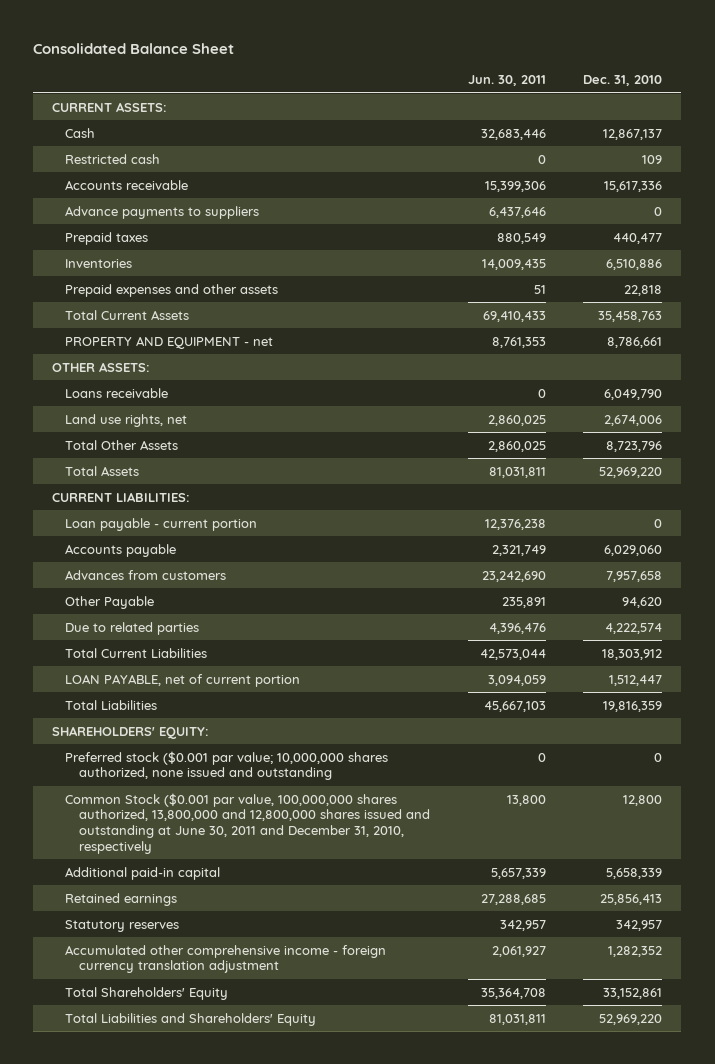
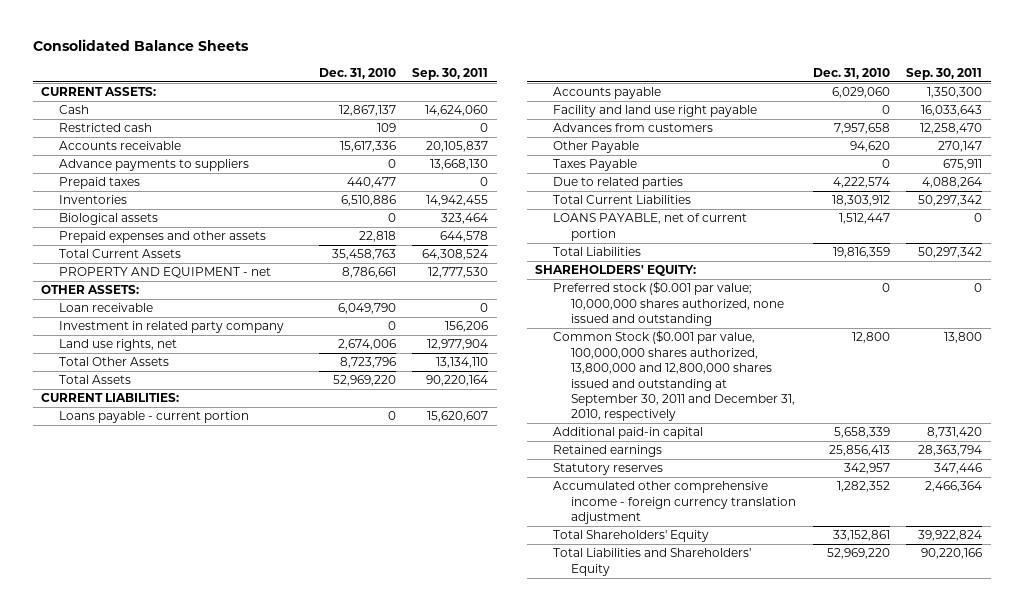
- Consolidated Balance Sheet
+ Consolidated Balance Sheets
- | Jun. 30, 2011 | Dec. 31, 2010
+ | Dec. 31, 2010 | Sep. 30, 2011
+ Biological assets | 0 | 323,464
- Loans receivable | 0 | 6,049,790
+ Loan receivable | 6,049,790 | 0
+ Investment in related party company | 0 | 156,206
- Loan payable - current portion | 12,376,238 | 0
+ Loans payable - current portion | 0 | 15,620,607
+ Facility and land use right payable | 0 | 16,033,643
+ Taxes Payable | 0 | 675,911
- LOAN PAYABLE, net of current portion | 3,094,059 | 1,512,447
+ LOANS PAYABLE, net of current portion | 1,512,447 | 0
- Common Stock ($0.001 par value, 100,000,000 shares authorized, 13,800,000 and 12,800,000 shares issued and outstanding at June 30, 2011 and December 31, 2010, respectively | 13,800 | 12,800
+ Common Stock ($0.001 par value, 100,000,000 shares authorized, 13,800,000 and 12,800,000 shares issued and outstanding at September 30, 2011 and December 31, 2010, respectively | 12,800 | 13,800

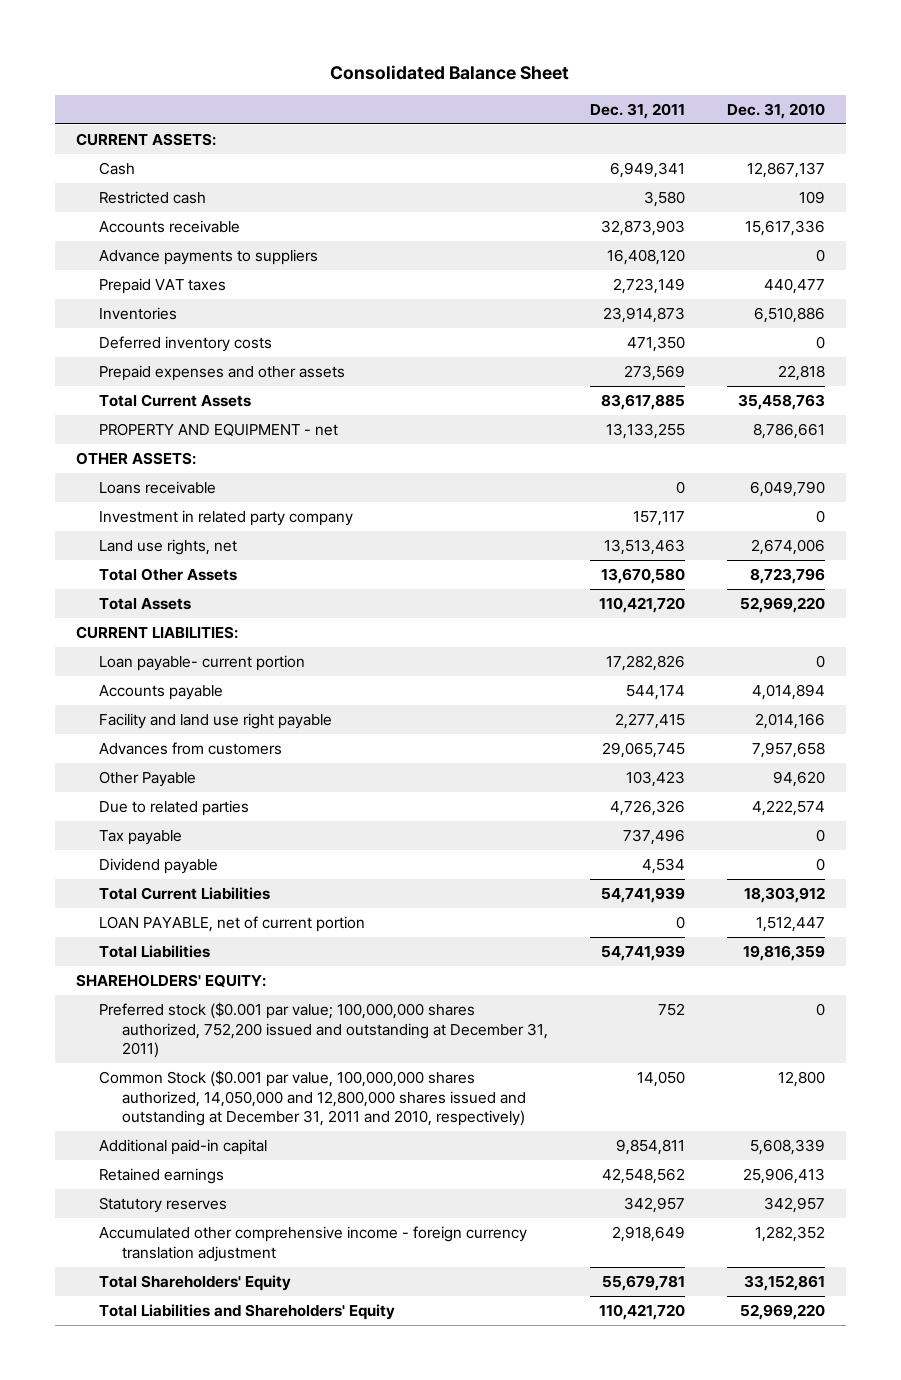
- Consolidated Balance Sheets
+ Consolidated Balance Sheet
- | Dec. 31, 2010 | Sep. 30, 2011
+ | Dec. 31, 2011 | Dec. 31, 2010
- Prepaid taxes | 440,477 | 0
+ Prepaid VAT taxes | 2,723,149 | 440,477
- Biological assets | 0 | 323,464
+ Deferred inventory costs | 471,350 | 0
- Loan receivable | 6,049,790 | 0
+ Loans receivable | 0 | 6,049,790
- Loans payable - current portion | 0 | 15,620,607
- Accounts payable | 6,029,060 | 1,350,300
- Facility and land use right payable | 0 | 16,033,643
+ Loan payable- current portion | 17,282,826 | 0
+ Accounts payable | 544,174 | 4,014,894
+ Facility and land use right payable | 2,277,415 | 2,014,166
- Taxes Payable | 0 | 675,911
+ Tax payable | 737,496 | 0
+ Dividend payable | 4,534 | 0
- LOANS PAYABLE, net of current portion | 1,512,447 | 0
+ LOAN PAYABLE, net of current portion | 0 | 1,512,447
- Preferred stock ($0.001 par value; 10,000,000 shares authorized, none issued and outstanding | 0 | 0
- Common Stock ($0.001 par value, 100,000,000 shares authorized, 13,800,000 and 12,800,000 shares issued and outstanding at September 30, 2011 and December 31, 2010, respectively | 12,800 | 13,800
- Additional paid-in capital | 5,658,339 | 8,731,420
- Retained earnings | 25,856,413 | 28,363,794
+ Preferred stock ($0.001 par value; 100,000,000 shares authorized, 752,200 issued and outstanding at December 31, 2011) | 752 | 0
+ Common Stock ($0.001 par value, 100,000,000 shares authorized, 14,050,000 and 12,800,000 shares issued and outstanding at December 31, 2011 and 2010, respectively) | 14,050 | 12,800
+ Additional paid-in capital | 9,854,811 | 5,608,339
+ Retained earnings | 42,548,562 | 25,906,413

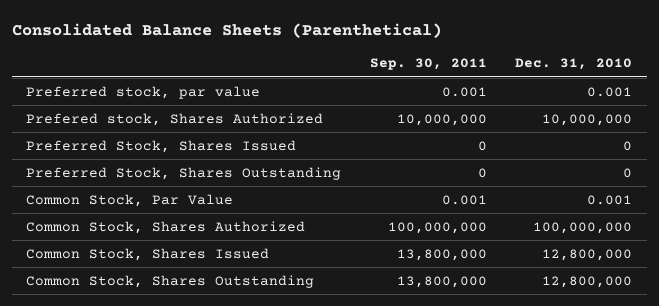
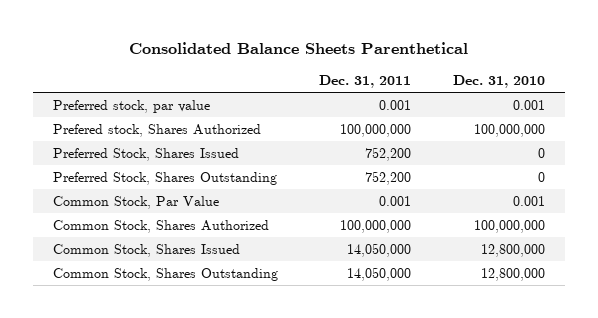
- Consolidated Balance Sheets (Parenthetical)
+ Consolidated Balance Sheets Parenthetical
- | Sep. 30, 2011 | Dec. 31, 2010
+ | Dec. 31, 2011 | Dec. 31, 2010
- Prefered stock, Shares Authorized | 10,000,000 | 10,000,000
+ Prefered stock, Shares Authorized | 100,000,000 | 100,000,000

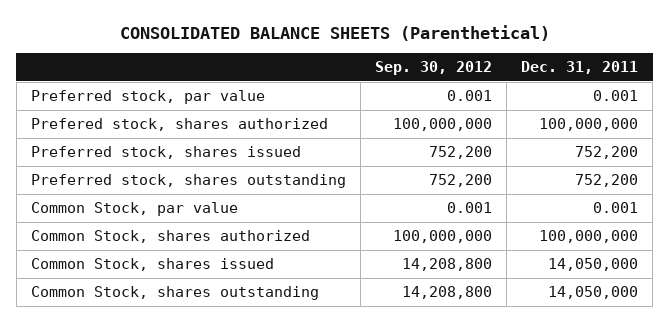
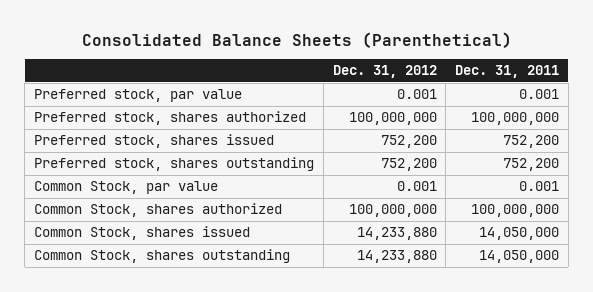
- CONSOLIDATED BALANCE SHEETS (Parenthetical)
+ Consolidated Balance Sheets (Parenthetical)
- | Sep. 30, 2012 | Dec. 31, 2011
+ | Dec. 31, 2012 | Dec. 31, 2011
- Prefered stock, shares authorized | 100,000,000 | 100,000,000
+ Preferred stock, shares authorized | 100,000,000 | 100,000,000

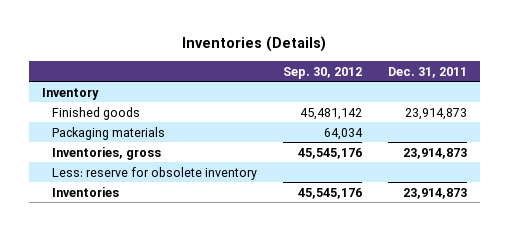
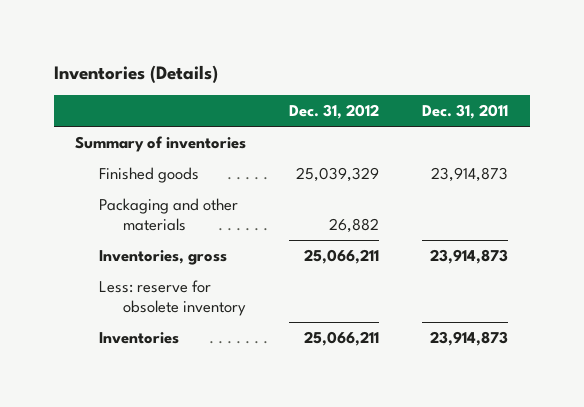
- | Sep. 30, 2012 | Dec. 31, 2011
+ | Dec. 31, 2012 | Dec. 31, 2011
- Inventory
+ Summary of inventories
- Packaging materials | 64,034 |
+ Packaging and other materials | 26,882 |

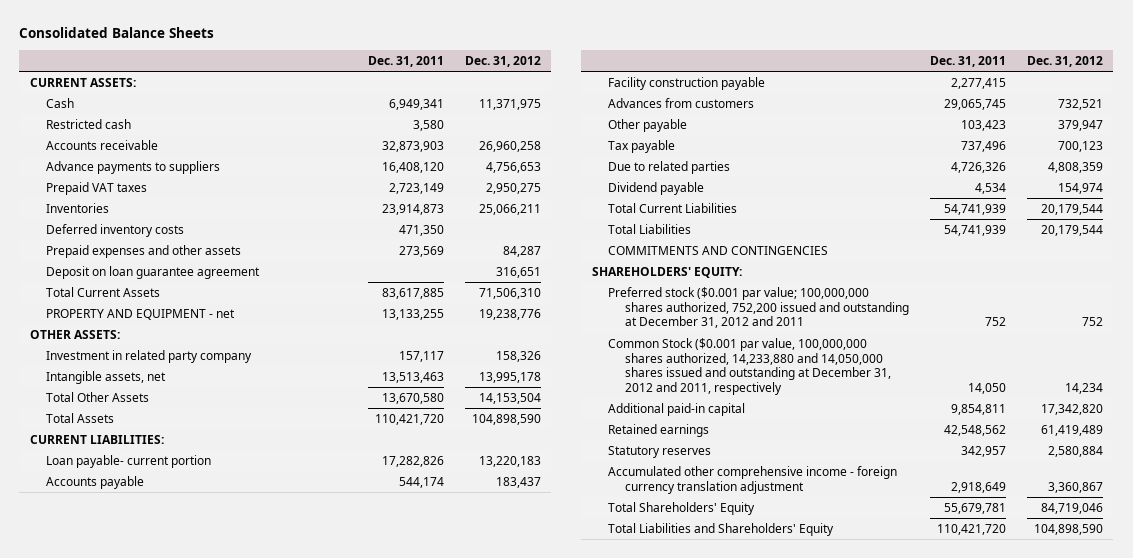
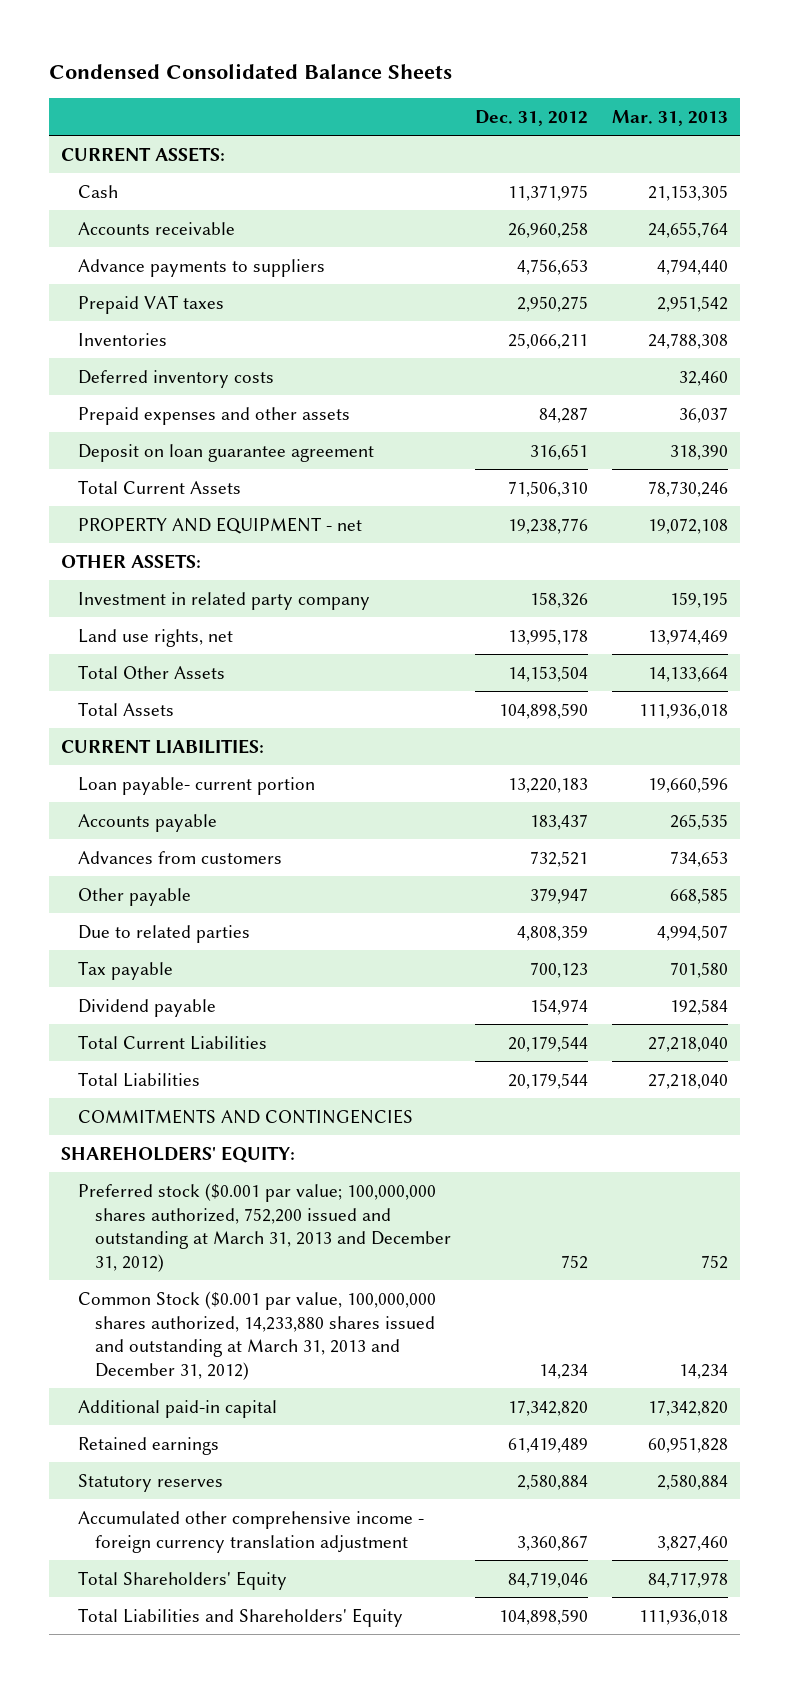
- Consolidated Balance Sheets
+ Condensed Consolidated Balance Sheets
- | Dec. 31, 2011 | Dec. 31, 2012
+ | Dec. 31, 2012 | Mar. 31, 2013
- Restricted cash | 3,580 |
- Intangible assets, net | 13,513,463 | 13,995,178
+ Land use rights, net | 13,995,178 | 13,974,469
- Facility construction payable | 2,277,415 |
moved down: Tax payable | 700,123 | 701,580
- Preferred stock ($0.001 par value; 100,000,000 shares authorized, 752,200 issued and outstanding at December 31, 2012 and 2011 | 752 | 752
- Common Stock ($0.001 par value, 100,000,000 shares authorized, 14,233,880 and 14,050,000 shares issued and outstanding at December 31, 2012 and 2011, respectively | 14,050 | 14,234
+ Preferred stock ($0.001 par value; 100,000,000 shares authorized, 752,200 issued and outstanding at March 31, 2013 and December 31, 2012) | 752 | 752
+ Common Stock ($0.001 par value, 100,000,000 shares authorized, 14,233,880 shares issued and outstanding at March 31, 2013 and December 31, 2012) | 14,234 | 14,234

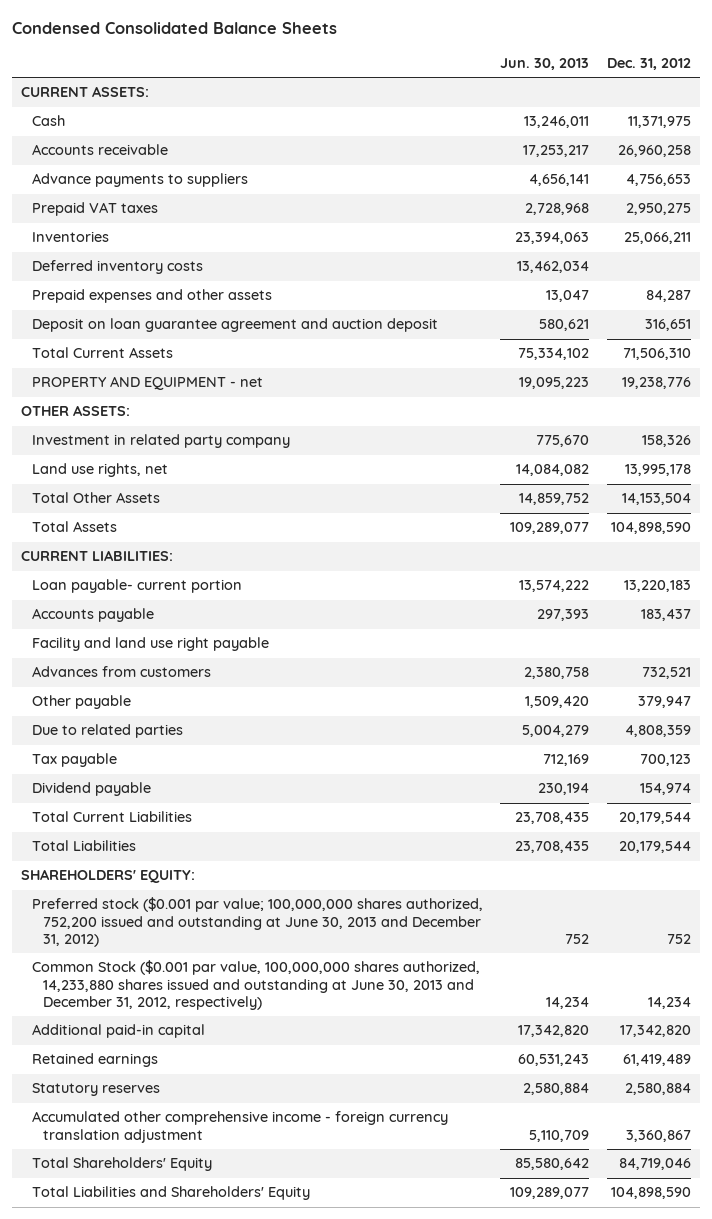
- | Dec. 31, 2012 | Mar. 31, 2013
+ | Jun. 30, 2013 | Dec. 31, 2012
- Deposit on loan guarantee agreement | 316,651 | 318,390
+ Deposit on loan guarantee agreement and auction deposit | 580,621 | 316,651
+ Facility and land use right payable
- COMMITMENTS AND CONTINGENCIES
- Preferred stock ($0.001 par value; 100,000,000 shares authorized, 752,200 issued and outstanding at March 31, 2013 and December 31, 2012) | 752 | 752
- Common Stock ($0.001 par value, 100,000,000 shares authorized, 14,233,880 shares issued and outstanding at March 31, 2013 and December 31, 2012) | 14,234 | 14,234
+ Preferred stock ($0.001 par value; 100,000,000 shares authorized, 752,200 issued and outstanding at June 30, 2013 and December 31, 2012) | 752 | 752
+ Common Stock ($0.001 par value, 100,000,000 shares authorized, 14,233,880 shares issued and outstanding at June 30, 2013 and December 31, 2012, respectively) | 14,234 | 14,234

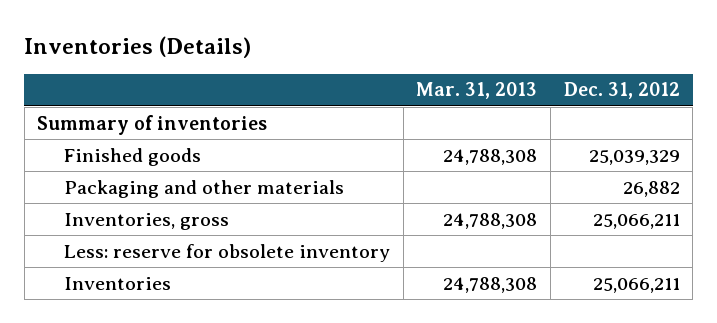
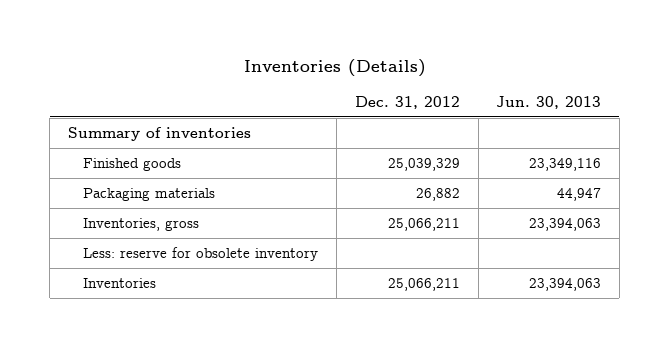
- | Mar. 31, 2013 | Dec. 31, 2012
+ | Dec. 31, 2012 | Jun. 30, 2013
- Packaging and other materials | | 26,882
+ Packaging materials | 26,882 | 44,947

